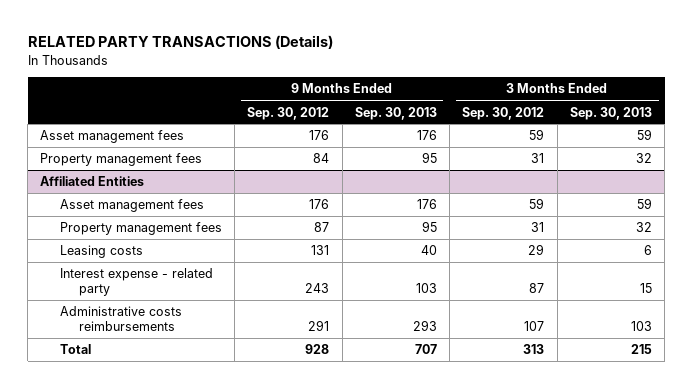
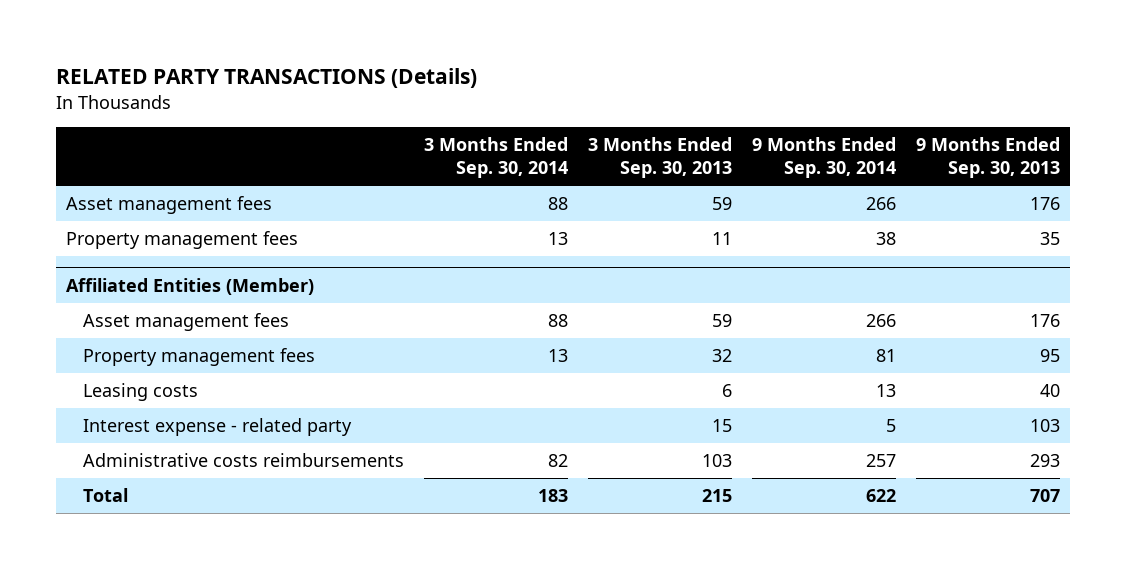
- | 9 Months Ended Sep. 30, 2012 | 9 Months Ended Sep. 30, 2013 | 3 Months Ended Sep. 30, 2012 | 3 Months Ended Sep. 30, 2013
+ | 3 Months Ended Sep. 30, 2014 | 3 Months Ended Sep. 30, 2013 | 9 Months Ended Sep. 30, 2014 | 9 Months Ended Sep. 30, 2013
- Property management fees | 84 | 95 | 31 | 32
- Affiliated Entities
+ Property management fees | 13 | 11 | 38 | 35
+ Affiliated Entities (Member)

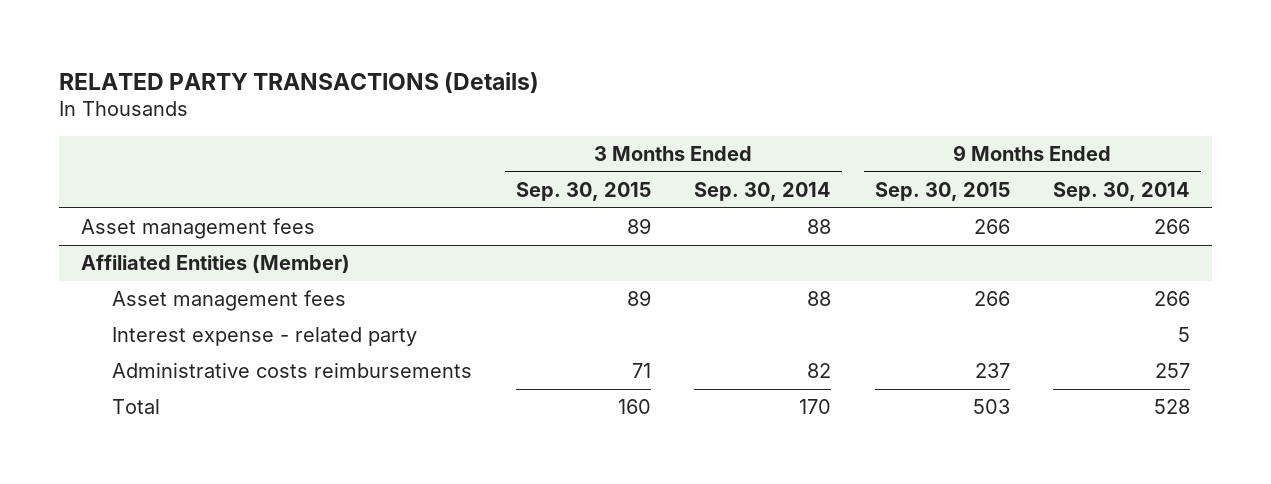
- | 3 Months Ended Sep. 30, 2014 | 3 Months Ended Sep. 30, 2013 | 9 Months Ended Sep. 30, 2014 | 9 Months Ended Sep. 30, 2013
+ | 3 Months Ended Sep. 30, 2015 | 3 Months Ended Sep. 30, 2014 | 9 Months Ended Sep. 30, 2015 | 9 Months Ended Sep. 30, 2014
- Property management fees | 13 | 11 | 38 | 35
@ Affiliated Entities (Member)
- Property management fees | 13 | 32 | 81 | 95
- Leasing costs | | 6 | 13 | 40
- Total | 183 | 215 | 622 | 707
+ Total | 160 | 170 | 503 | 528

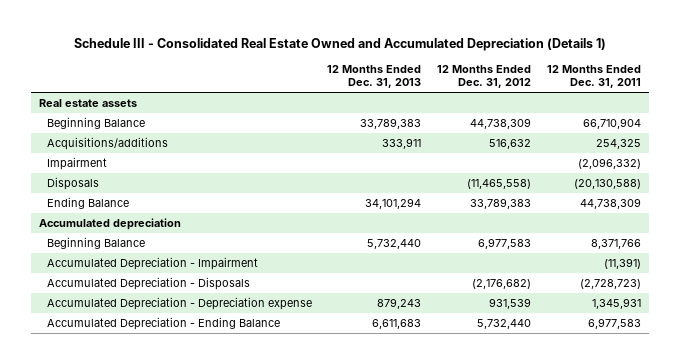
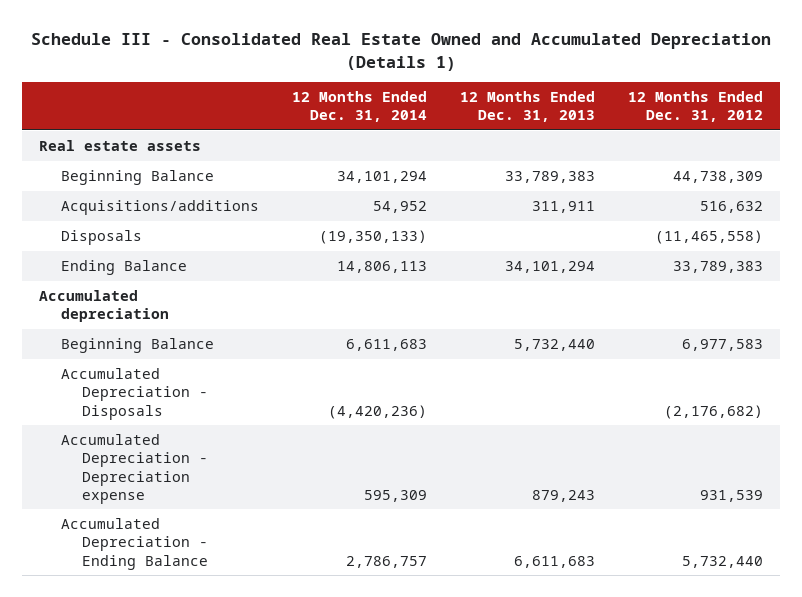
- | 12 Months Ended Dec. 31, 2013 | 12 Months Ended Dec. 31, 2012 | 12 Months Ended Dec. 31, 2011
+ | 12 Months Ended Dec. 31, 2014 | 12 Months Ended Dec. 31, 2013 | 12 Months Ended Dec. 31, 2012
- Acquisitions/additions | 333,911 | 516,632 | 254,325
- Impairment | | | (2,096,332)
+ Acquisitions/additions | 54,952 | 311,911 | 516,632
- Accumulated Depreciation - Impairment | | | (11,391)

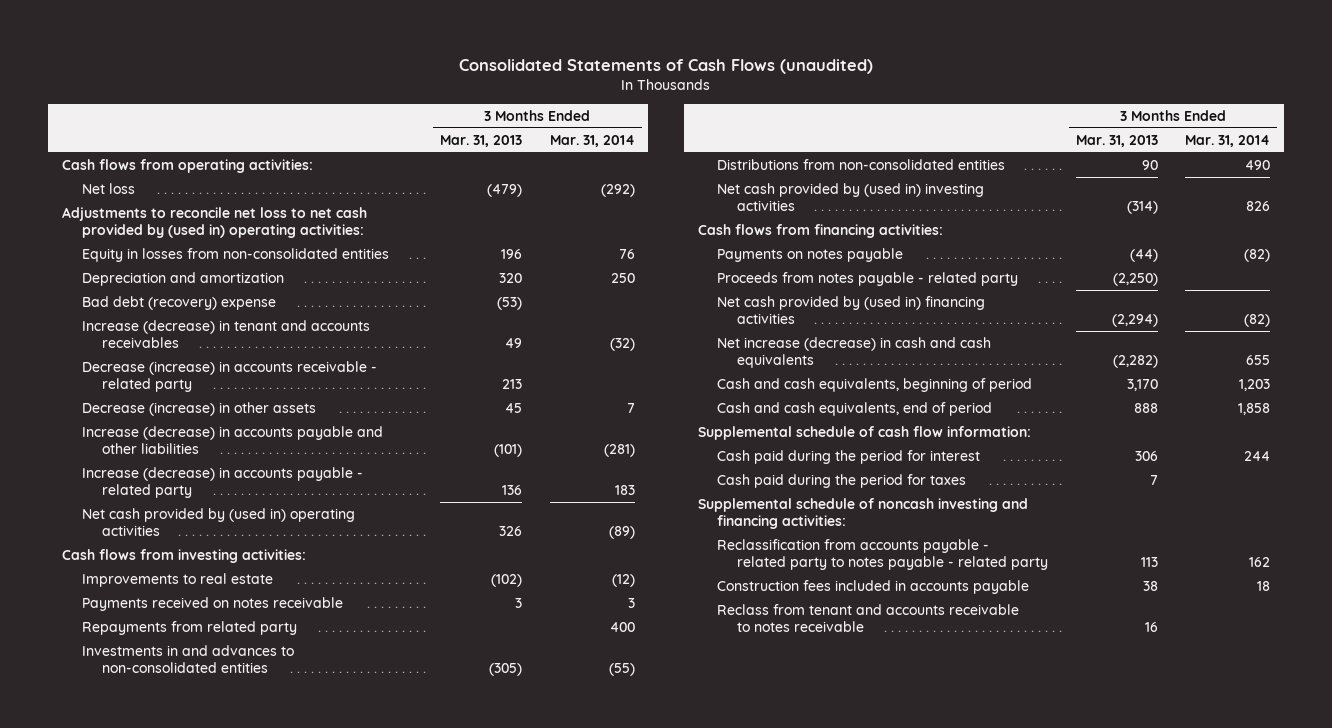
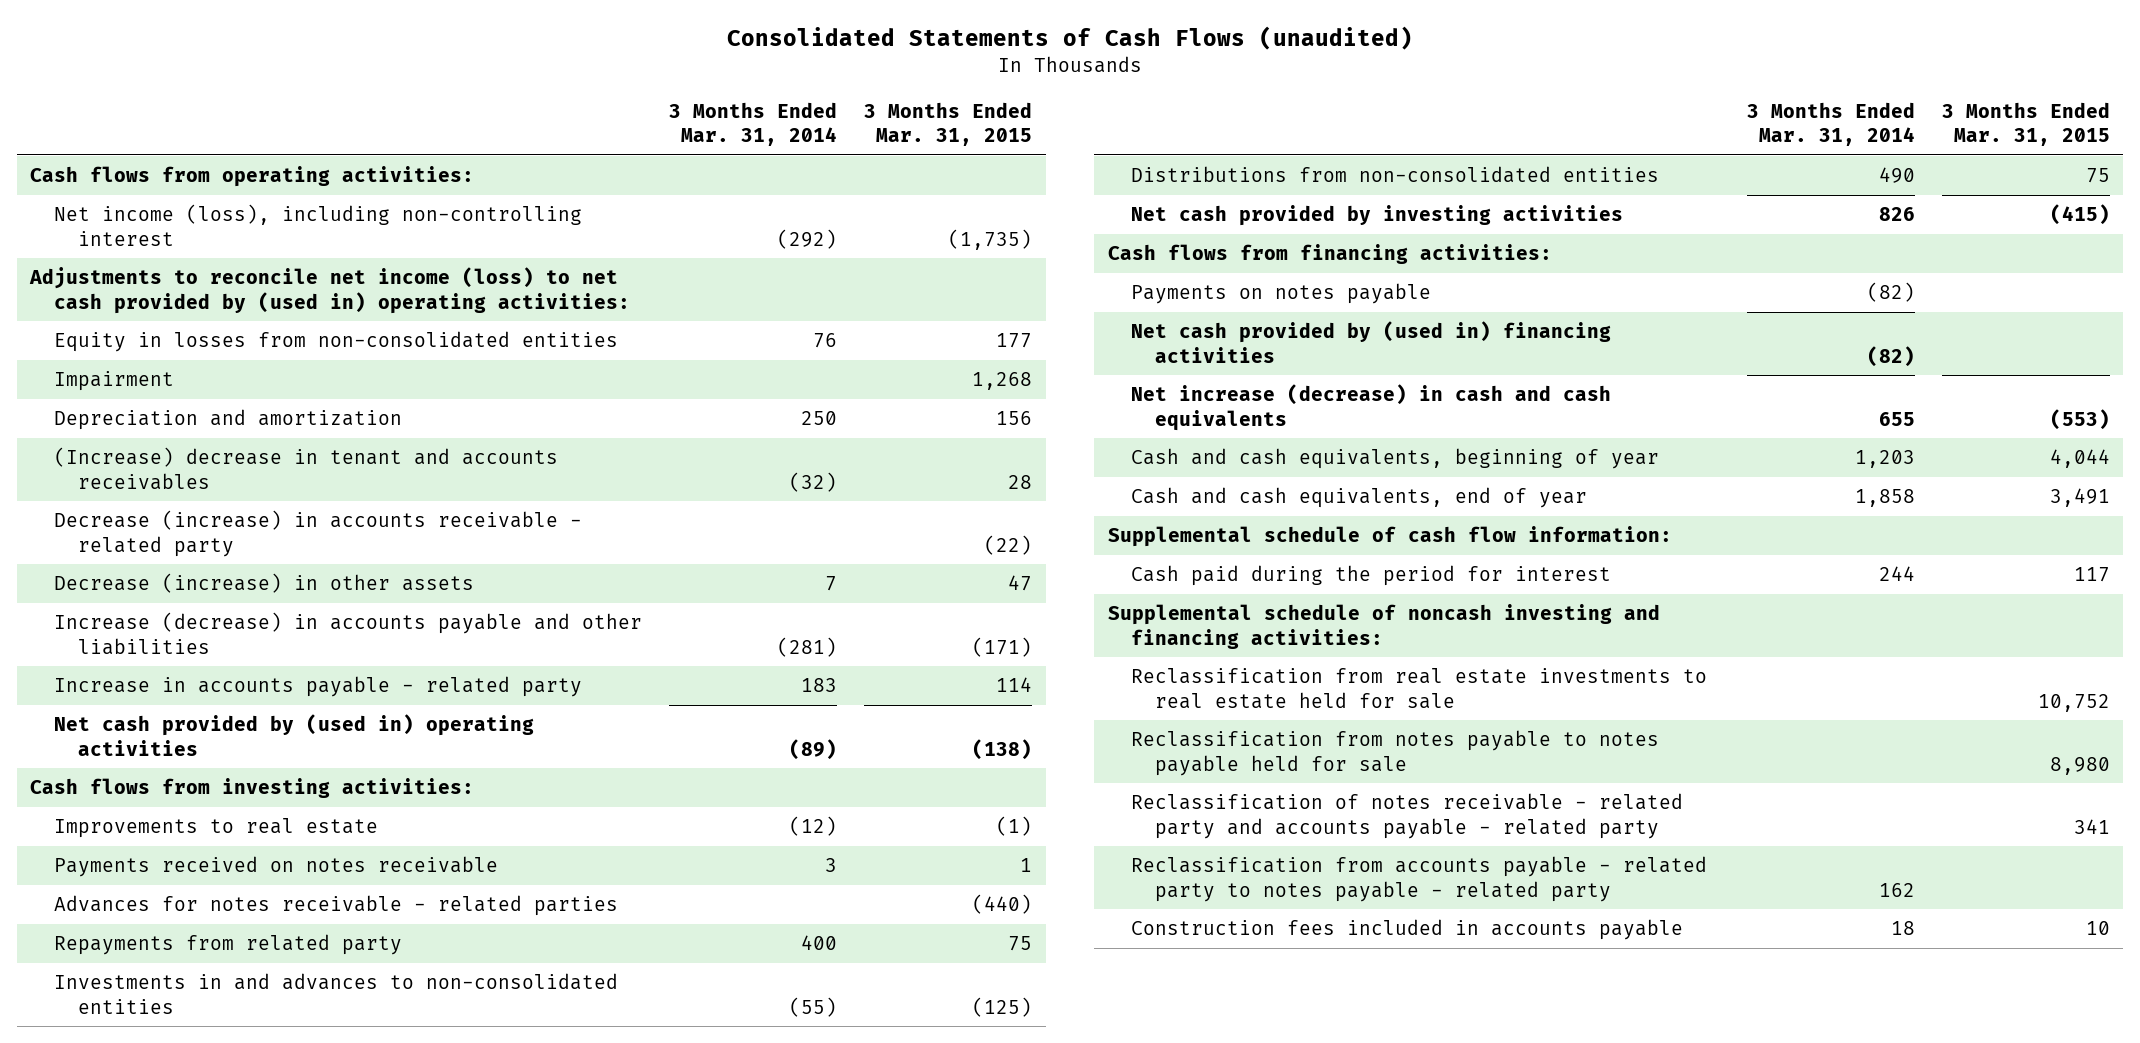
- | 3 Months Ended Mar. 31, 2013 | 3 Months Ended Mar. 31, 2014
+ | 3 Months Ended Mar. 31, 2014 | 3 Months Ended Mar. 31, 2015
- Net loss | (479) | (292)
- Adjustments to reconcile net loss to net cash provided by (used in) operating activities:
+ Net income (loss), including non-controlling interest | (292) | (1,735)
+ Adjustments to reconcile net income (loss) to net cash provided by (used in) operating activities:
+ Impairment | | 1,268
- Bad debt (recovery) expense | (53) |
- Increase (decrease) in tenant and accounts receivables | 49 | (32)
+ (Increase) decrease in tenant and accounts receivables | (32) | 28
- Increase (decrease) in accounts payable - related party | 136 | 183
+ Increase in accounts payable - related party | 183 | 114
+ Advances for notes receivable - related parties | | (440)
- Net cash provided by (used in) investing activities | (314) | 826
+ Net cash provided by investing activities | 826 | (415)
- Proceeds from notes payable - related party | (2,250) |
- Cash and cash equivalents, beginning of period | 3,170 | 1,203
- Cash and cash equivalents, end of period | 888 | 1,858
+ Cash and cash equivalents, beginning of year | 1,203 | 4,044
+ Cash and cash equivalents, end of year | 1,858 | 3,491
- Cash paid during the period for taxes | 7 |
+ Reclassification from real estate investments to real estate held for sale | | 10,752
+ Reclassification from notes payable to notes payable held for sale | | 8,980
+ Reclassification of notes receivable - related party and accounts payable - related party | | 341
- Reclass from tenant and accounts receivable to notes receivable | 16 |

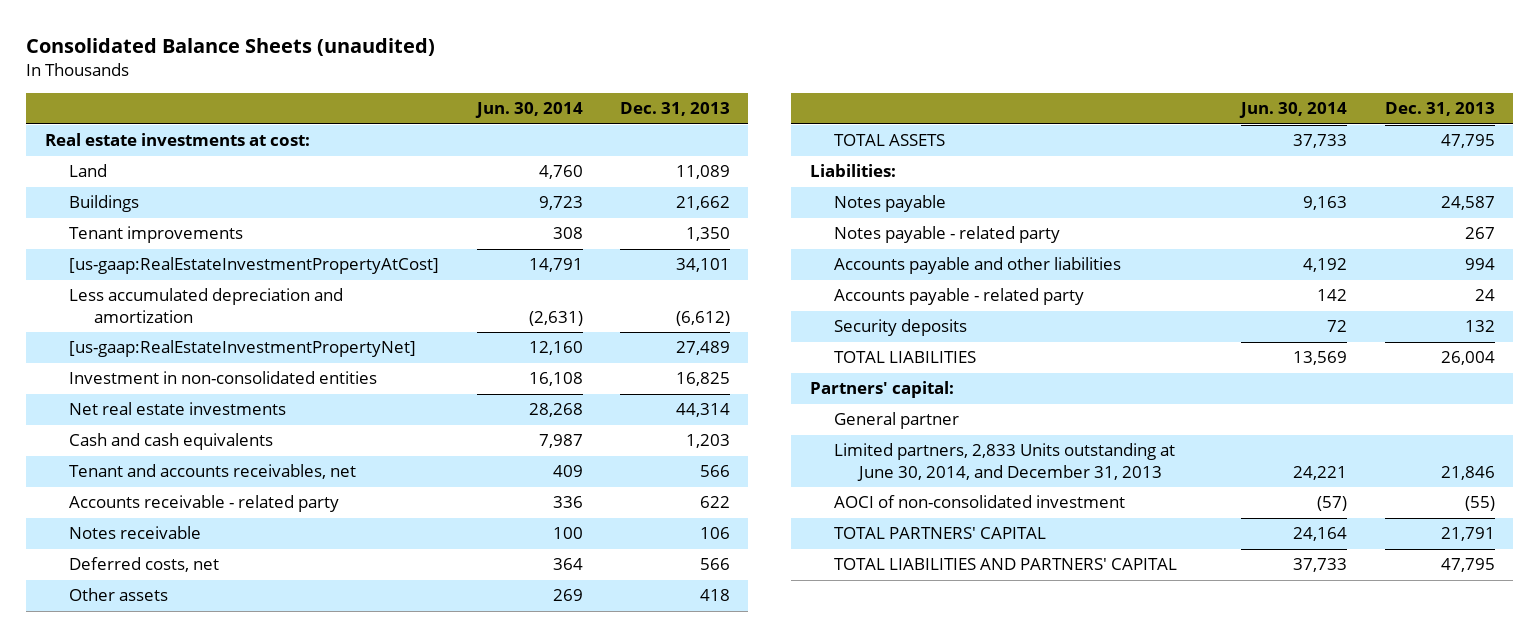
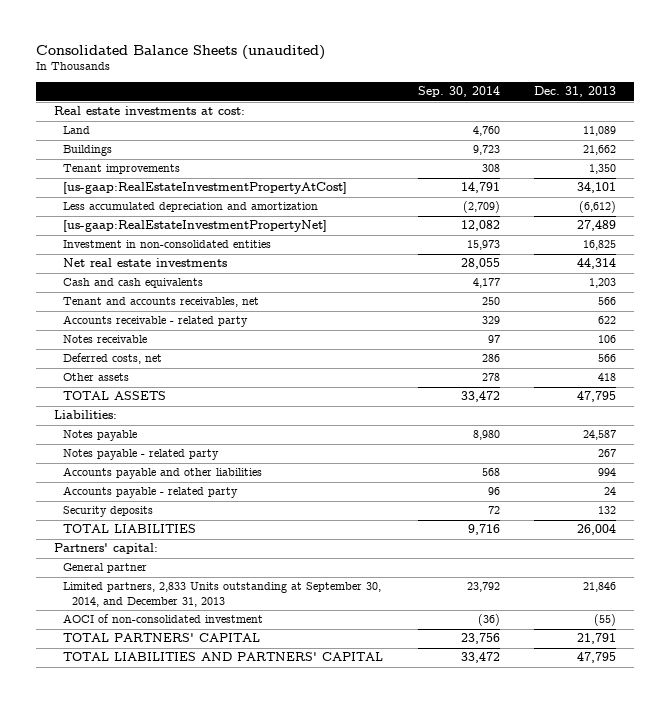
- | Jun. 30, 2014 | Dec. 31, 2013
+ | Sep. 30, 2014 | Dec. 31, 2013
- Limited partners, 2,833 Units outstanding at June 30, 2014, and December 31, 2013 | 24,221 | 21,846
+ Limited partners, 2,833 Units outstanding at September 30, 2014, and December 31, 2013 | 23,792 | 21,846

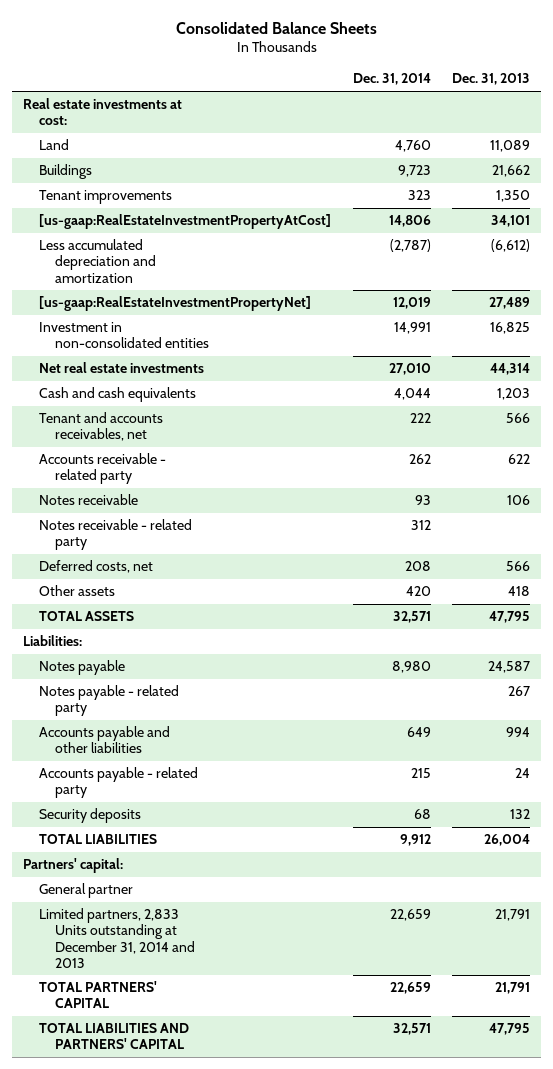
- Consolidated Balance Sheets (unaudited)
+ Consolidated Balance Sheets
- | Sep. 30, 2014 | Dec. 31, 2013
+ | Dec. 31, 2014 | Dec. 31, 2013
+ Notes receivable - related party | 312 |
- Limited partners, 2,833 Units outstanding at September 30, 2014, and December 31, 2013 | 23,792 | 21,846
- AOCI of non-consolidated investment | (36) | (55)
+ Limited partners, 2,833 Units outstanding at December 31, 2014 and 2013 | 22,659 | 21,791

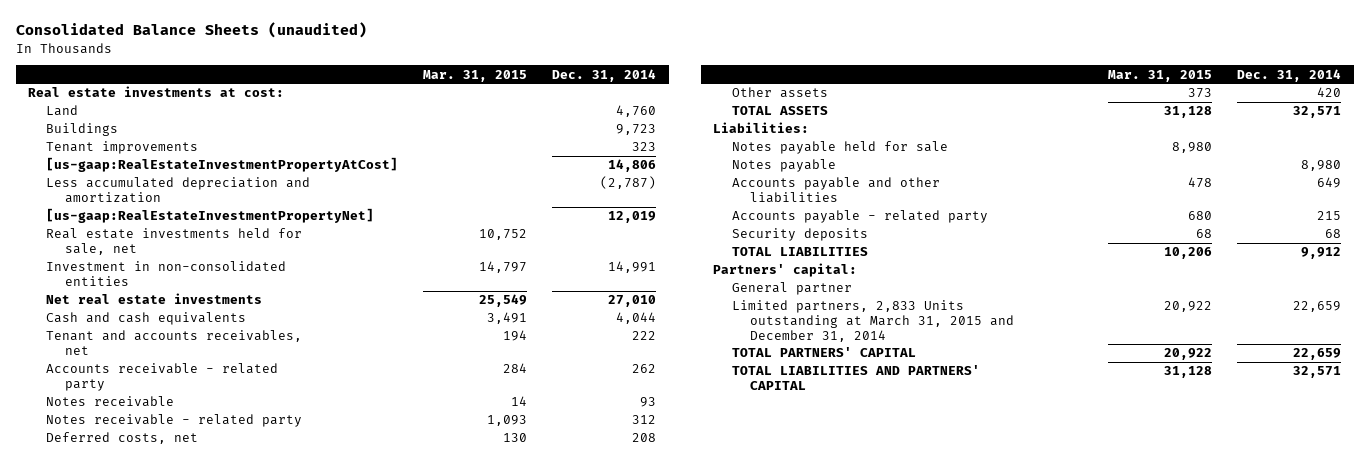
- Consolidated Balance Sheets
+ Consolidated Balance Sheets (unaudited)
- | Dec. 31, 2014 | Dec. 31, 2013
+ | Mar. 31, 2015 | Dec. 31, 2014
+ Real estate investments held for sale, net | 10,752 |
+ Notes payable held for sale | 8,980 |
- Notes payable - related party | | 267
- Limited partners, 2,833 Units outstanding at December 31, 2014 and 2013 | 22,659 | 21,791
+ Limited partners, 2,833 Units outstanding at March 31, 2015 and December 31, 2014 | 20,922 | 22,659

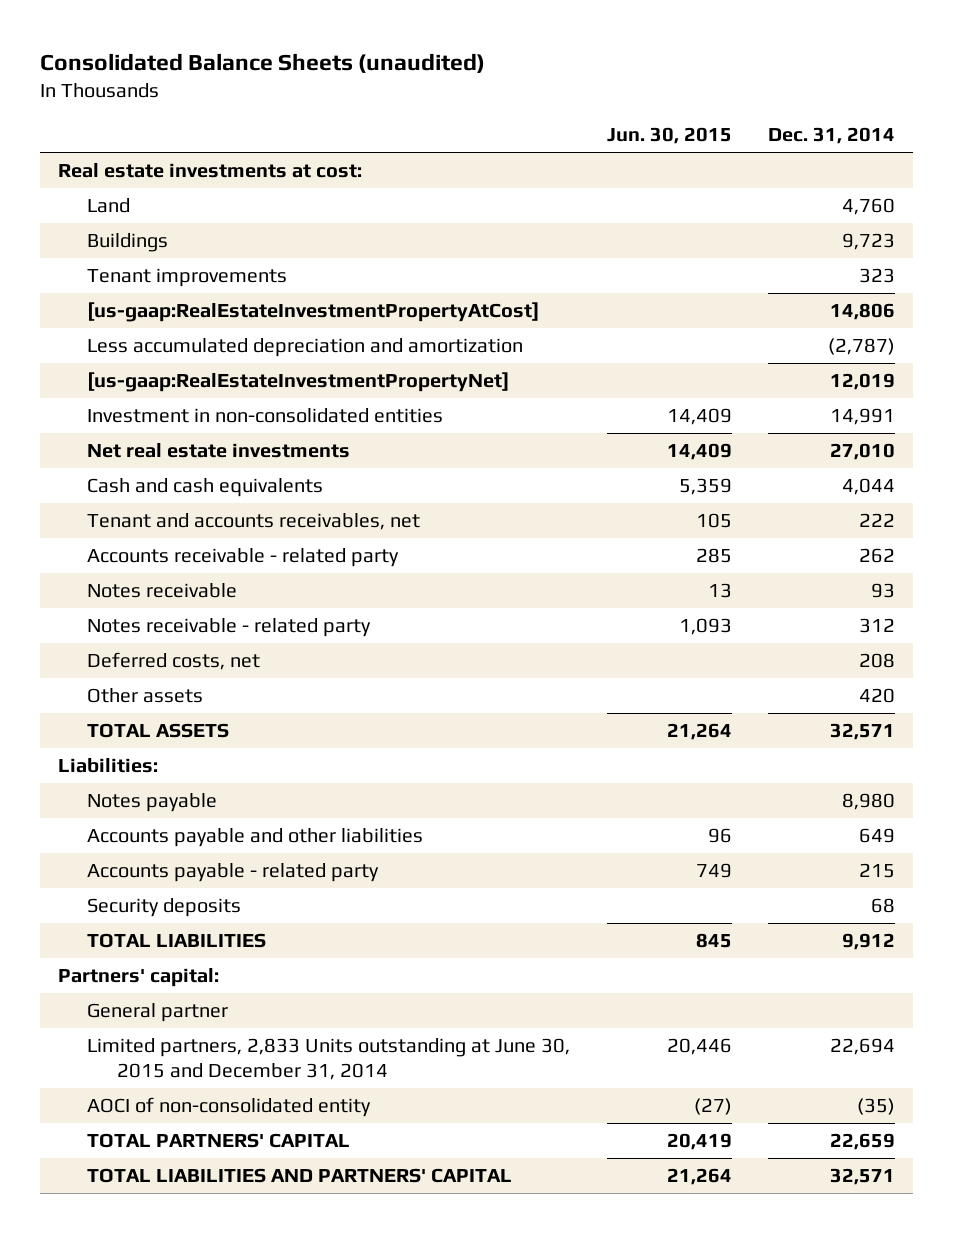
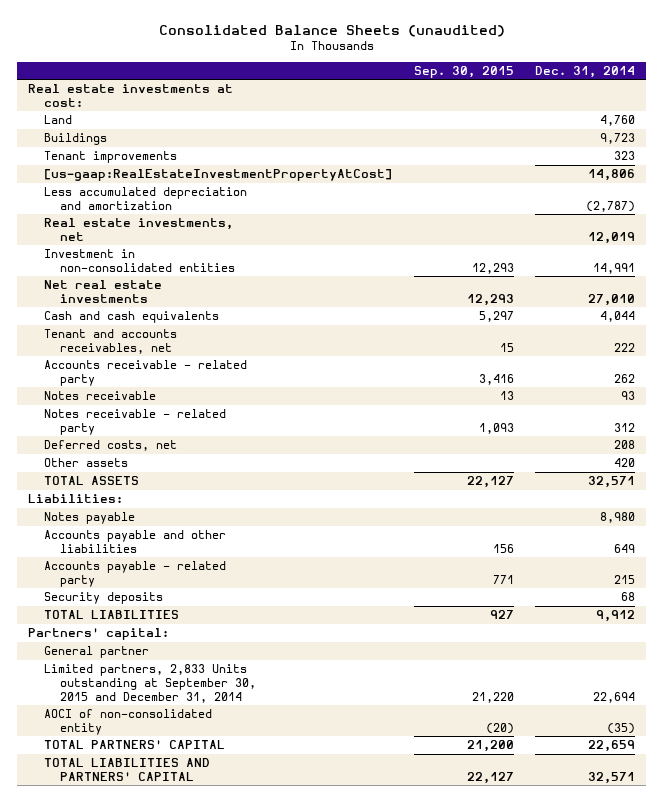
- | Jun. 30, 2015 | Dec. 31, 2014
+ | Sep. 30, 2015 | Dec. 31, 2014
- [us-gaap:RealEstateInvestmentPropertyNet] | | 12,019
+ Real estate investments, net | | 12,019
- Limited partners, 2,833 Units outstanding at June 30, 2015 and December 31, 2014 | 20,446 | 22,694
+ Limited partners, 2,833 Units outstanding at September 30, 2015 and December 31, 2014 | 21,220 | 22,694

